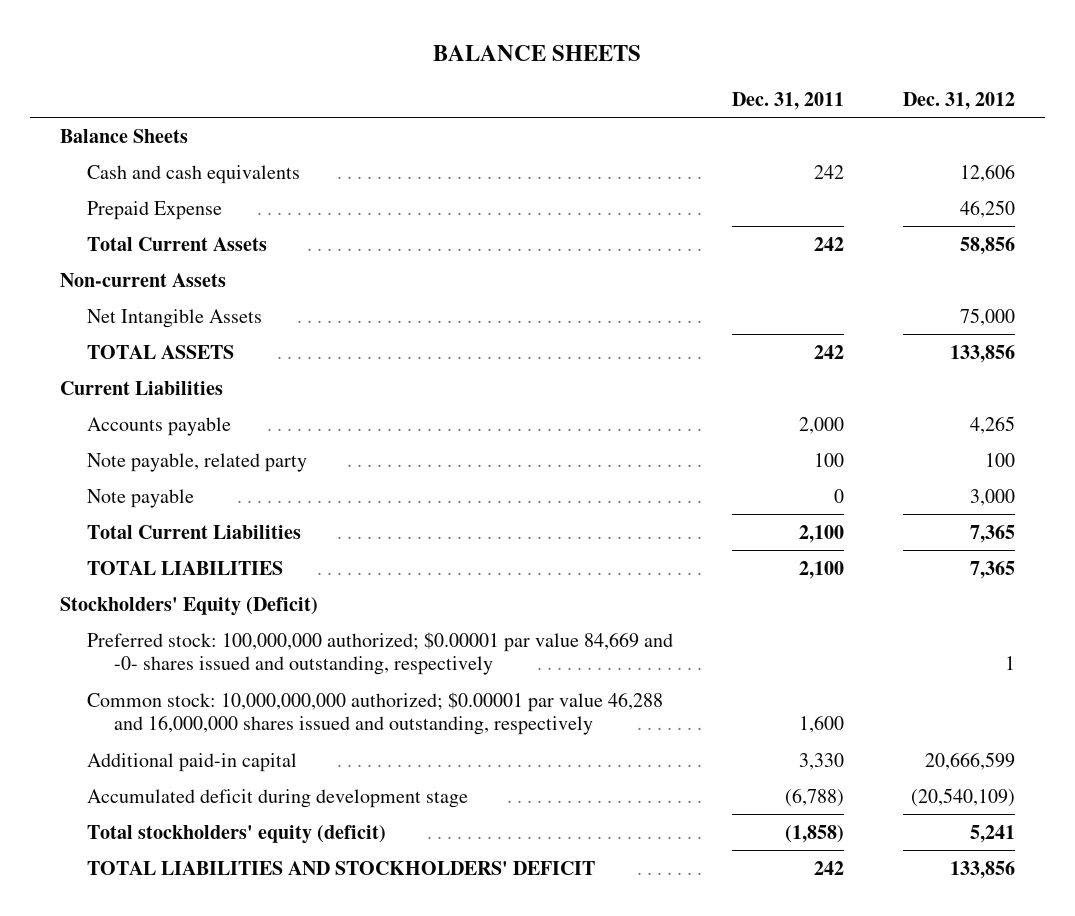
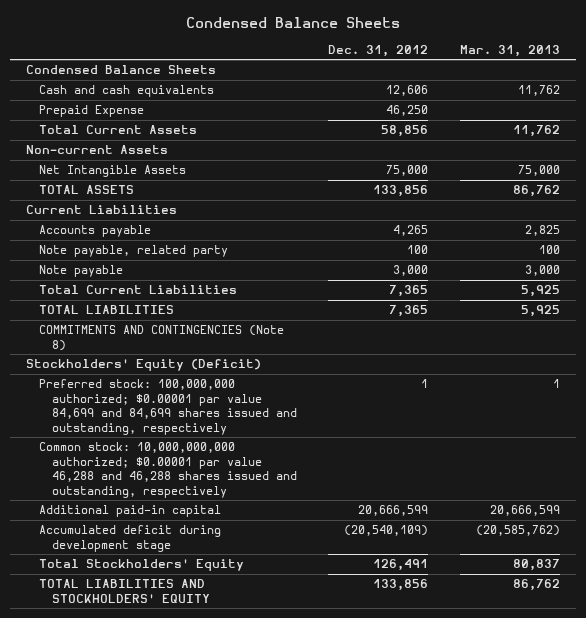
- BALANCE SHEETS
+ Condensed Balance Sheets
- | Dec. 31, 2011 | Dec. 31, 2012
+ | Dec. 31, 2012 | Mar. 31, 2013
- Balance Sheets
+ Condensed Balance Sheets
+ COMMITMENTS AND CONTINGENCIES (Note 8)
- Preferred stock: 100,000,000 authorized; $0.00001 par value 84,669 and -0- shares issued and outstanding, respectively | | 1
- Common stock: 10,000,000,000 authorized; $0.00001 par value 46,288 and 16,000,000 shares issued and outstanding, respectively | 1,600 |
+ Preferred stock: 100,000,000 authorized; $0.00001 par value 84,699 and 84,699 shares issued and outstanding, respectively | 1 | 1
+ Common stock: 10,000,000,000 authorized; $0.00001 par value 46,288 and 46,288 shares issued and outstanding, respectively
- Total stockholders' equity (deficit) | (1,858) | 5,241
- TOTAL LIABILITIES AND STOCKHOLDERS' DEFICIT | 242 | 133,856
+ Total Stockholders' Equity | 126,491 | 80,837
+ TOTAL LIABILITIES AND STOCKHOLDERS' EQUITY | 133,856 | 86,762

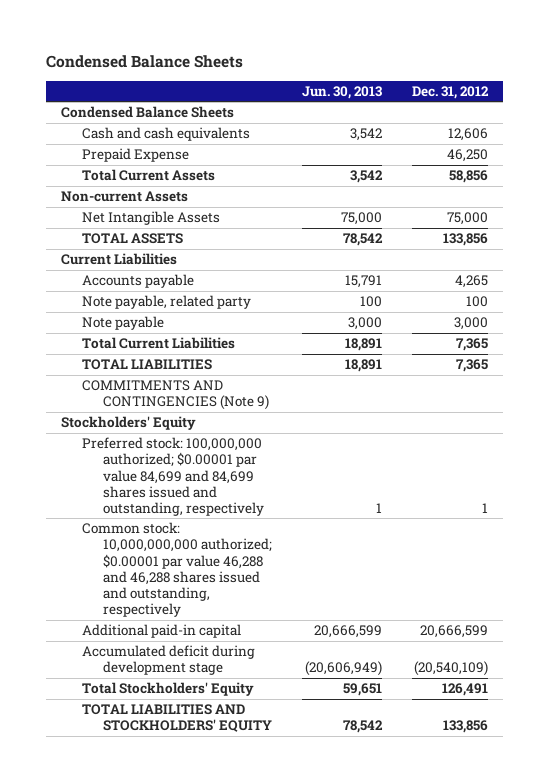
- | Dec. 31, 2012 | Mar. 31, 2013
+ | Jun. 30, 2013 | Dec. 31, 2012
- COMMITMENTS AND CONTINGENCIES (Note 8)
- Stockholders' Equity (Deficit)
+ COMMITMENTS AND CONTINGENCIES (Note 9)
+ Stockholders' Equity

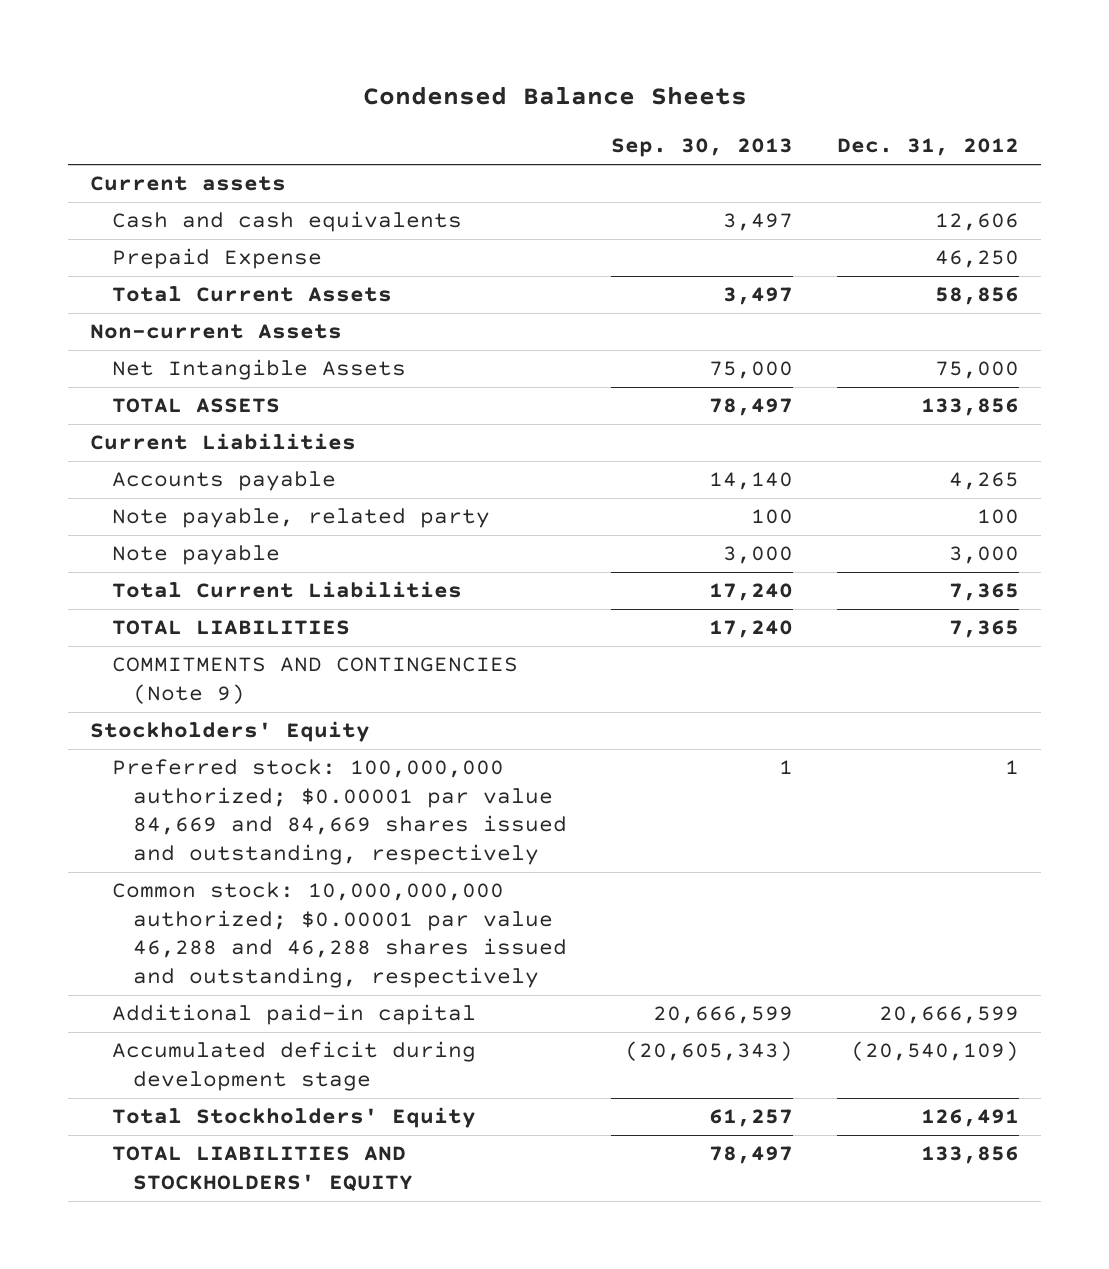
- | Jun. 30, 2013 | Dec. 31, 2012
+ | Sep. 30, 2013 | Dec. 31, 2012
- Condensed Balance Sheets
+ Current assets
- Preferred stock: 100,000,000 authorized; $0.00001 par value 84,699 and 84,699 shares issued and outstanding, respectively | 1 | 1
+ Preferred stock: 100,000,000 authorized; $0.00001 par value 84,669 and 84,669 shares issued and outstanding, respectively | 1 | 1

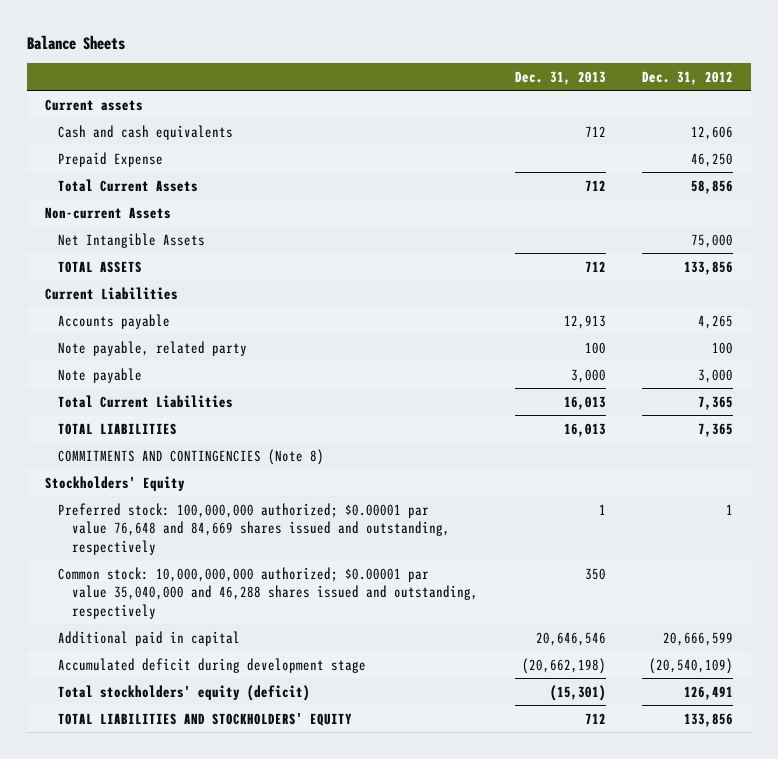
- Condensed Balance Sheets
+ Balance Sheets
- | Sep. 30, 2013 | Dec. 31, 2012
+ | Dec. 31, 2013 | Dec. 31, 2012
- COMMITMENTS AND CONTINGENCIES (Note 9)
+ COMMITMENTS AND CONTINGENCIES (Note 8)
- Preferred stock: 100,000,000 authorized; $0.00001 par value 84,669 and 84,669 shares issued and outstanding, respectively | 1 | 1
- Common stock: 10,000,000,000 authorized; $0.00001 par value 46,288 and 46,288 shares issued and outstanding, respectively
- Additional paid-in capital | 20,666,599 | 20,666,599
+ Preferred stock: 100,000,000 authorized; $0.00001 par value 76,648 and 84,669 shares issued and outstanding, respectively | 1 | 1
+ Common stock: 10,000,000,000 authorized; $0.00001 par value 35,040,000 and 46,288 shares issued and outstanding, respectively | 350 |
+ Additional paid in capital | 20,646,546 | 20,666,599
- Total Stockholders' Equity | 61,257 | 126,491
+ Total stockholders' equity (deficit) | (15,301) | 126,491

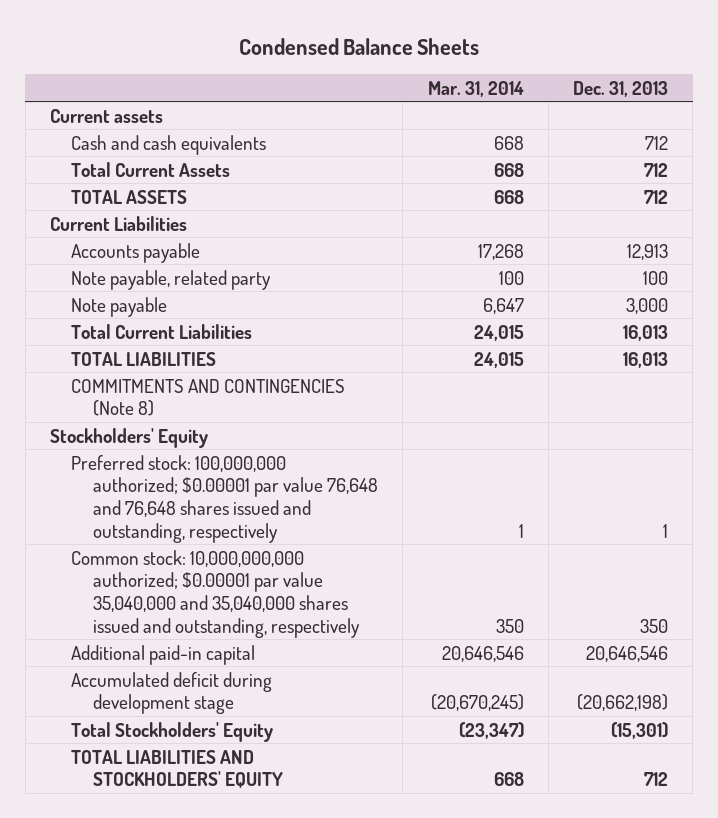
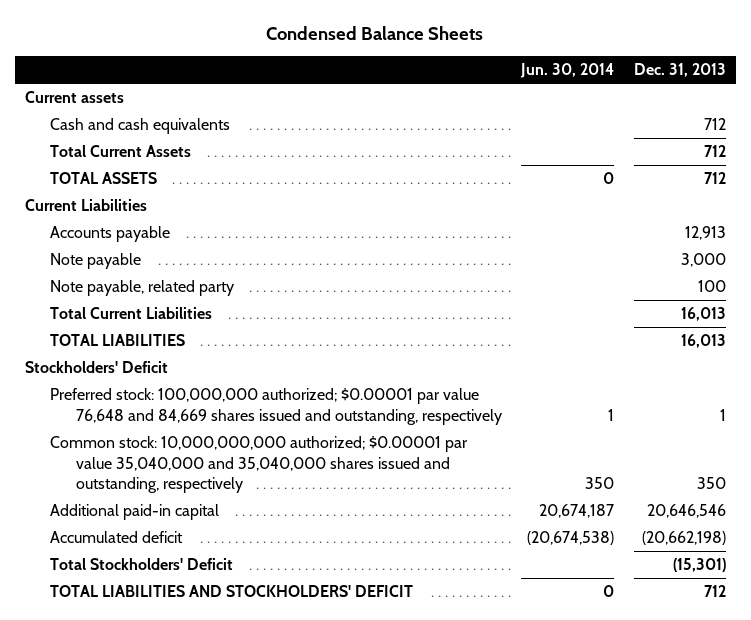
- | Mar. 31, 2014 | Dec. 31, 2013
+ | Jun. 30, 2014 | Dec. 31, 2013
moved down: Note payable, related party | | 100
- COMMITMENTS AND CONTINGENCIES (Note 8)
- Stockholders' Equity
- Preferred stock: 100,000,000 authorized; $0.00001 par value 76,648 and 76,648 shares issued and outstanding, respectively | 1 | 1
+ Stockholders' Deficit
+ Preferred stock: 100,000,000 authorized; $0.00001 par value 76,648 and 84,669 shares issued and outstanding, respectively | 1 | 1
- Accumulated deficit during development stage | (20,670,245) | (20,662,198)
- Total Stockholders' Equity | (23,347) | (15,301)
- TOTAL LIABILITIES AND STOCKHOLDERS' EQUITY | 668 | 712
+ Accumulated deficit | (20,674,538) | (20,662,198)
+ Total Stockholders' Deficit | | (15,301)
+ TOTAL LIABILITIES AND STOCKHOLDERS' DEFICIT | 0 | 712

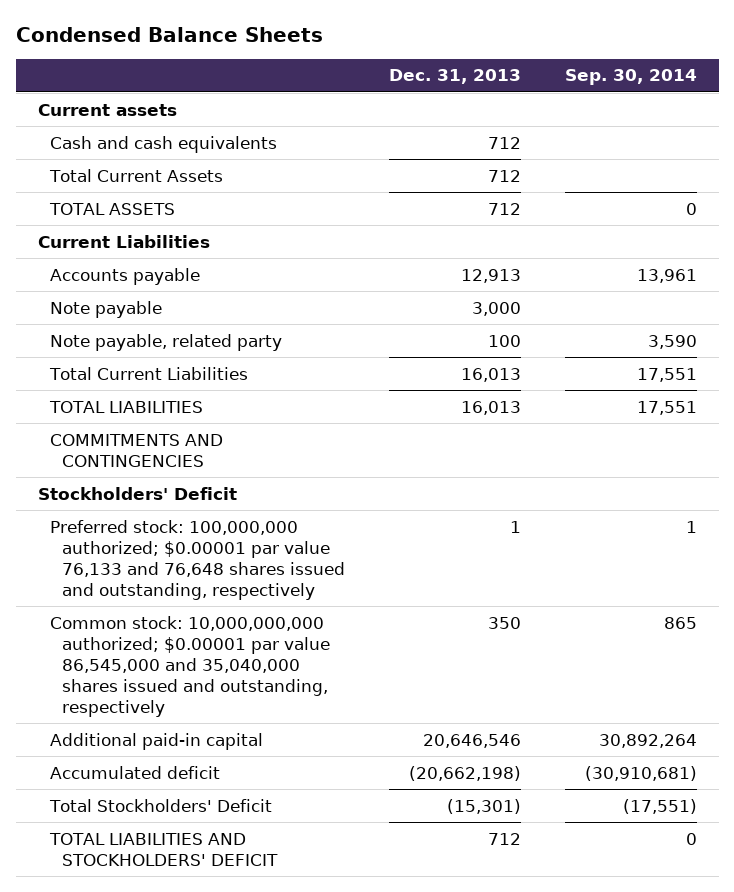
- | Jun. 30, 2014 | Dec. 31, 2013
+ | Dec. 31, 2013 | Sep. 30, 2014
+ COMMITMENTS AND CONTINGENCIES
- Preferred stock: 100,000,000 authorized; $0.00001 par value 76,648 and 84,669 shares issued and outstanding, respectively | 1 | 1
- Common stock: 10,000,000,000 authorized; $0.00001 par value 35,040,000 and 35,040,000 shares issued and outstanding, respectively | 350 | 350
+ Preferred stock: 100,000,000 authorized; $0.00001 par value 76,133 and 76,648 shares issued and outstanding, respectively | 1 | 1
+ Common stock: 10,000,000,000 authorized; $0.00001 par value 86,545,000 and 35,040,000 shares issued and outstanding, respectively | 350 | 865

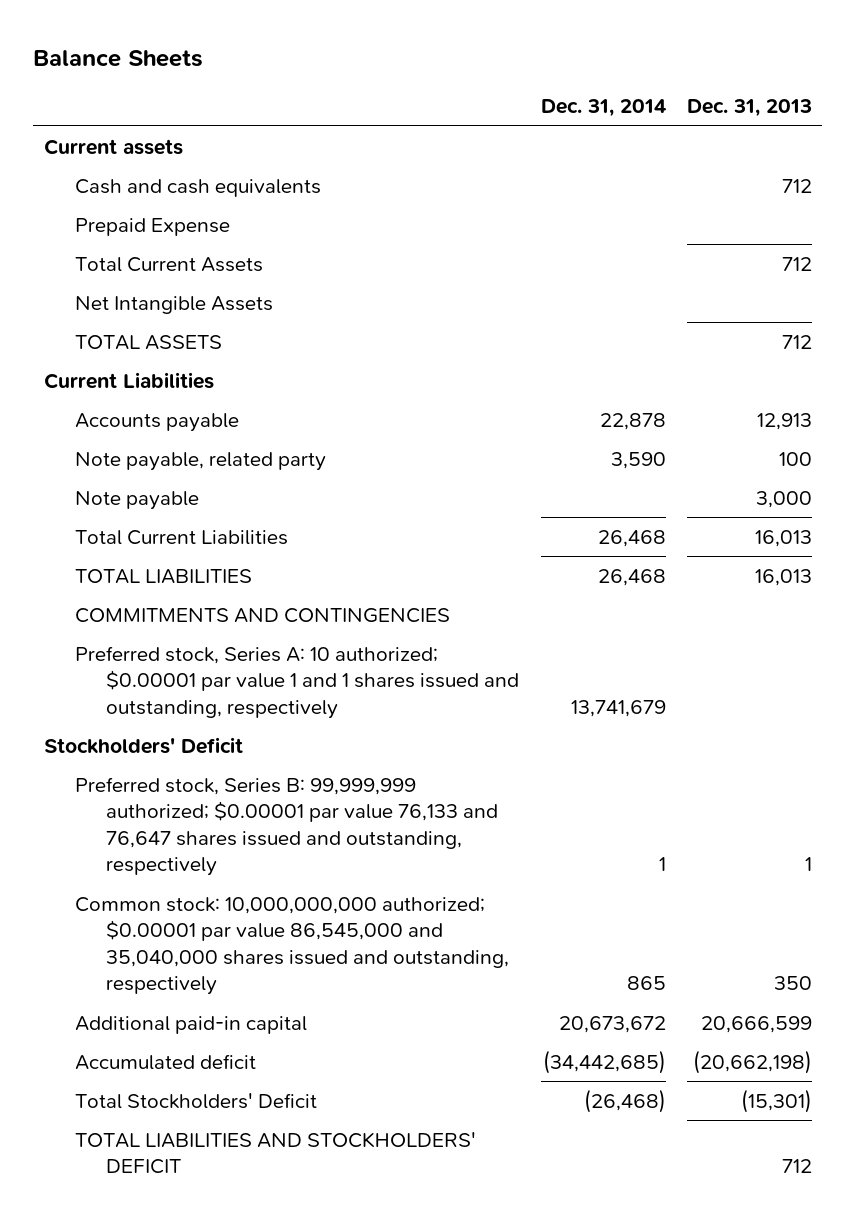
- Condensed Balance Sheets
+ Balance Sheets
- | Dec. 31, 2013 | Sep. 30, 2014
+ | Dec. 31, 2014 | Dec. 31, 2013
+ Prepaid Expense
+ Net Intangible Assets
moved down: Note payable | | 3,000
+ Preferred stock, Series A: 10 authorized; $0.00001 par value 1 and 1 shares issued and outstanding, respectively | 13,741,679 |
- Preferred stock: 100,000,000 authorized; $0.00001 par value 76,133 and 76,648 shares issued and outstanding, respectively | 1 | 1
+ Preferred stock, Series B: 99,999,999 authorized; $0.00001 par value 76,133 and 76,647 shares issued and outstanding, respectively | 1 | 1
- Additional paid-in capital | 20,646,546 | 30,892,264
+ Additional paid-in capital | 20,673,672 | 20,666,599

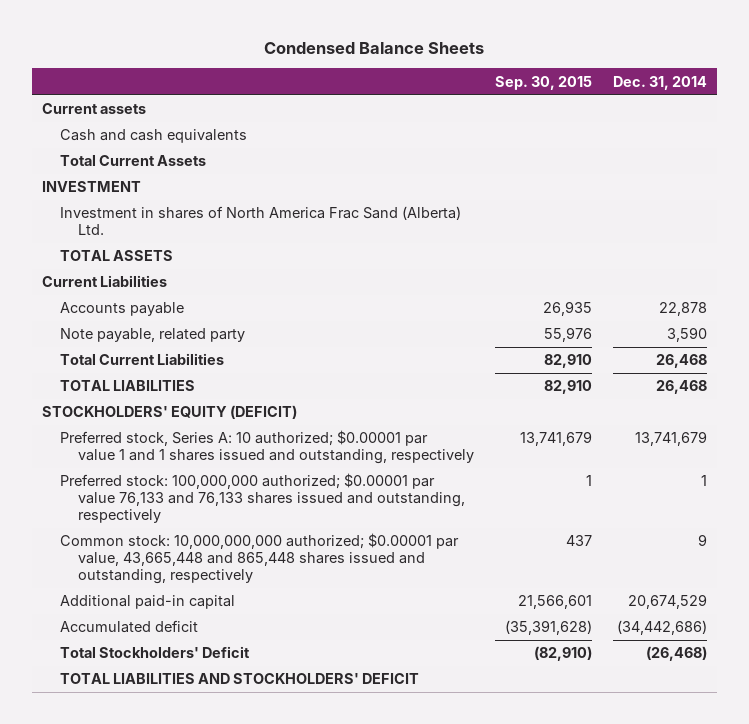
- Balance Sheets
+ Condensed Balance Sheets
- | Dec. 31, 2014 | Dec. 31, 2013
+ | Sep. 30, 2015 | Dec. 31, 2014
- Prepaid Expense
- Net Intangible Assets
+ INVESTMENT
+ Investment in shares of North America Frac Sand (Alberta) Ltd.
- Note payable | | 3,000
- COMMITMENTS AND CONTINGENCIES
+ STOCKHOLDERS' EQUITY (DEFICIT)
- Stockholders' Deficit
- Preferred stock, Series B: 99,999,999 authorized; $0.00001 par value 76,133 and 76,647 shares issued and outstanding, respectively | 1 | 1
- Common stock: 10,000,000,000 authorized; $0.00001 par value 86,545,000 and 35,040,000 shares issued and outstanding, respectively | 865 | 350
- Additional paid-in capital | 20,673,672 | 20,666,599
- Accumulated deficit | (34,442,685) | (20,662,198)
+ Preferred stock: 100,000,000 authorized; $0.00001 par value 76,133 and 76,133 shares issued and outstanding, respectively | 1 | 1
+ Common stock: 10,000,000,000 authorized; $0.00001 par value, 43,665,448 and 865,448 shares issued and outstanding, respectively | 437 | 9
+ Additional paid-in capital | 21,566,601 | 20,674,529
+ Accumulated deficit | (35,391,628) | (34,442,686)

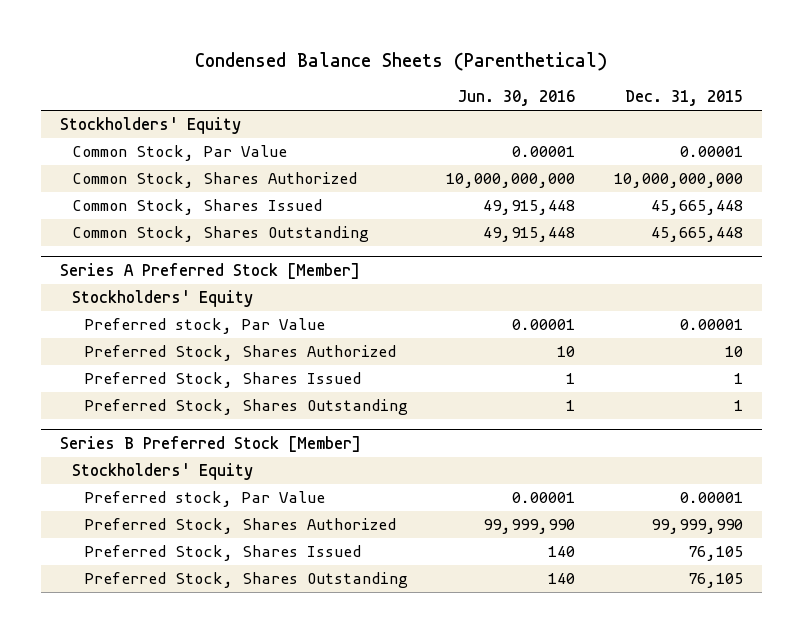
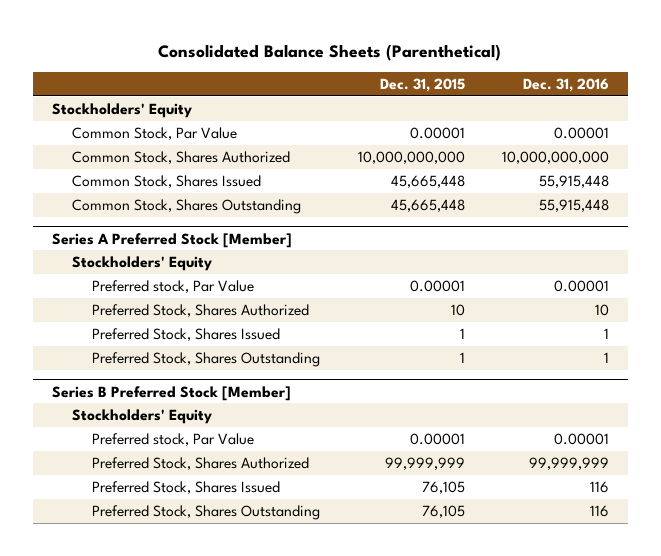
- Condensed Balance Sheets (Parenthetical)
+ Consolidated Balance Sheets (Parenthetical)
- | Jun. 30, 2016 | Dec. 31, 2015
+ | Dec. 31, 2015 | Dec. 31, 2016
@ Series B Preferred Stock [Member]
- Preferred Stock, Shares Authorized | 99,999,990 | 99,999,990
+ Preferred Stock, Shares Authorized | 99,999,999 | 99,999,999

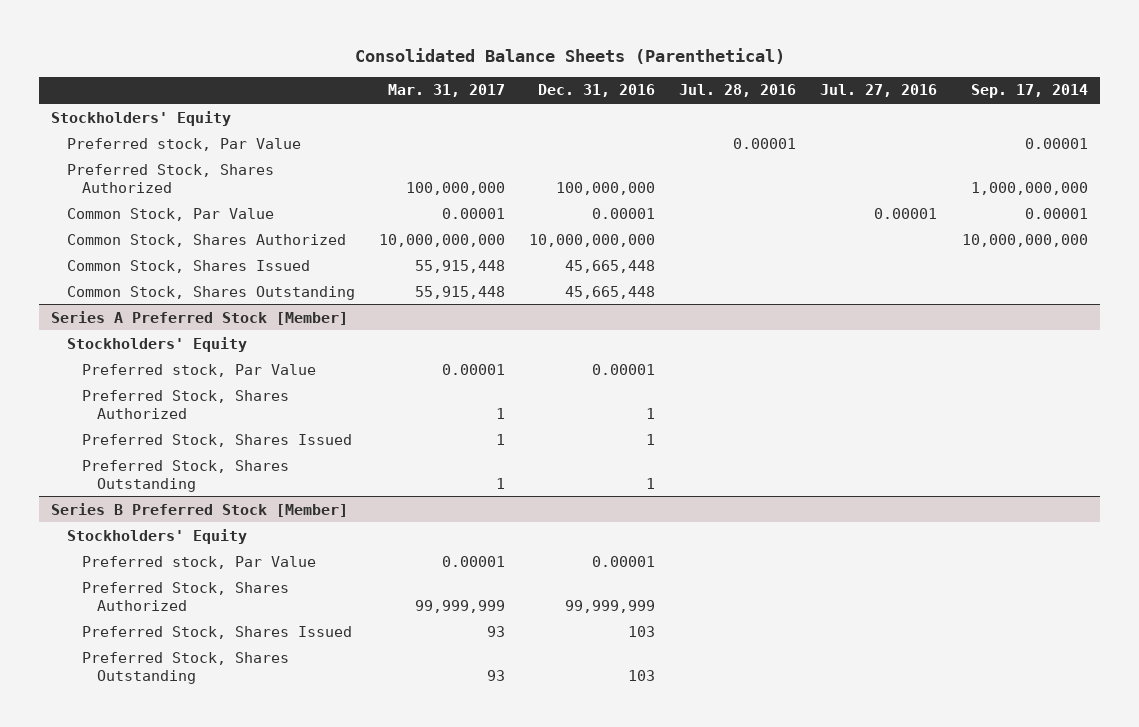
- | Dec. 31, 2015 | Dec. 31, 2016
+ | Mar. 31, 2017 | Dec. 31, 2016 | Jul. 28, 2016 | Jul. 27, 2016 | Sep. 17, 2014
+ Preferred stock, Par Value | | | 0.00001 | | 0.00001
+ Preferred Stock, Shares Authorized | 100,000,000 | 100,000,000 | | | 1,000,000,000
- Common Stock, Shares Issued | 45,665,448 | 55,915,448
- Common Stock, Shares Outstanding | 45,665,448 | 55,915,448
+ Common Stock, Shares Issued | 55,915,448 | 45,665,448 | | |
+ Common Stock, Shares Outstanding | 55,915,448 | 45,665,448 | | |
@ Series A Preferred Stock [Member]
- Preferred Stock, Shares Authorized | 10 | 10
+ Preferred Stock, Shares Authorized | 1 | 1 | | |
@ Series B Preferred Stock [Member]
- Preferred Stock, Shares Issued | 76,105 | 116
- Preferred Stock, Shares Outstanding | 76,105 | 116
+ Preferred Stock, Shares Issued | 93 | 103 | | |
+ Preferred Stock, Shares Outstanding | 93 | 103 | | |

